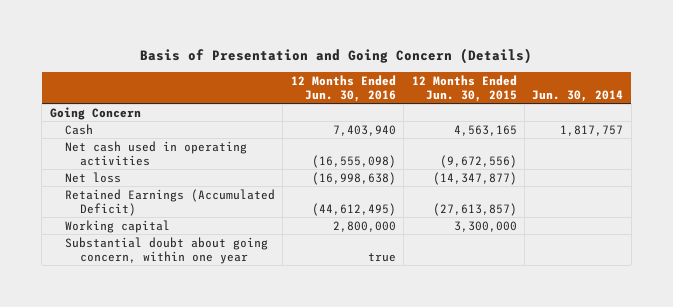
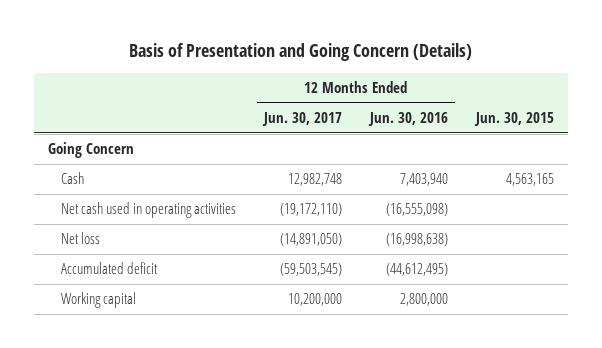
- | 12 Months Ended Jun. 30, 2016 | 12 Months Ended Jun. 30, 2015 | Jun. 30, 2014
+ | 12 Months Ended Jun. 30, 2017 | 12 Months Ended Jun. 30, 2016 | Jun. 30, 2015
- Retained Earnings (Accumulated Deficit) | (44,612,495) | (27,613,857) |
+ Accumulated deficit | (59,503,545) | (44,612,495) |
- Substantial doubt about going concern, within one year | true | |

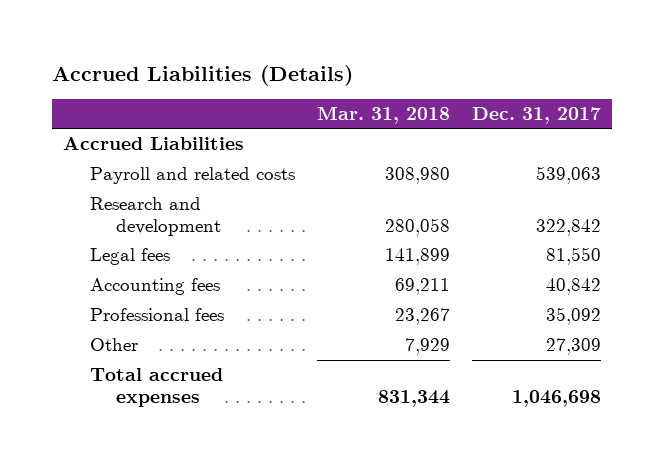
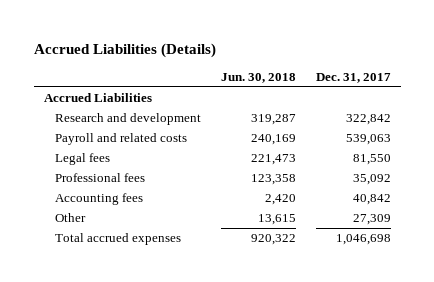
- | Mar. 31, 2018 | Dec. 31, 2017
+ | Jun. 30, 2018 | Dec. 31, 2017
moved down: Payroll and related costs | 240,169 | 539,063
moved down: Accounting fees | 2,420 | 40,842

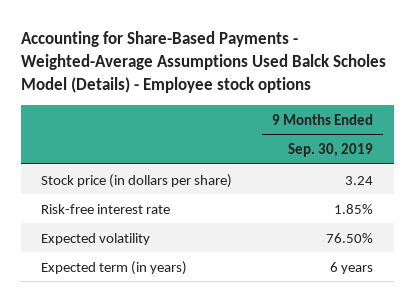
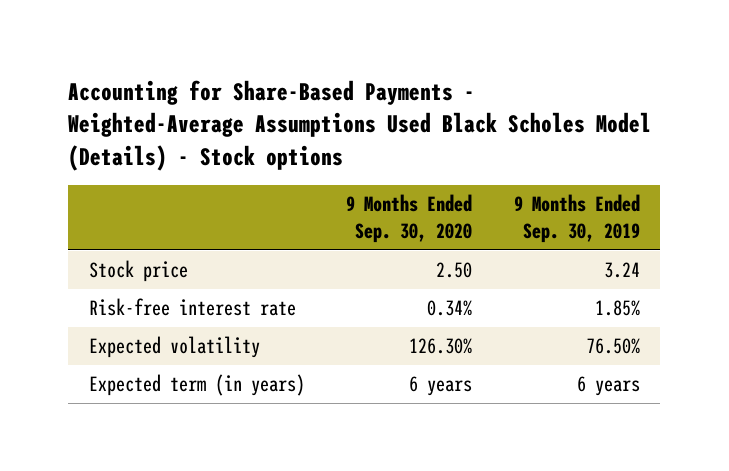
- Accounting for Share-Based Payments - Weighted-Average Assumptions Used Balck Scholes Model (Details) - Employee stock options
+ Accounting for Share-Based Payments - Weighted-Average Assumptions Used Black Scholes Model (Details) - Stock options
- | 9 Months Ended Sep. 30, 2019
+ | 9 Months Ended Sep. 30, 2020 | 9 Months Ended Sep. 30, 2019
- Stock price (in dollars per share) | 3.24
+ Stock price | 2.50 | 3.24

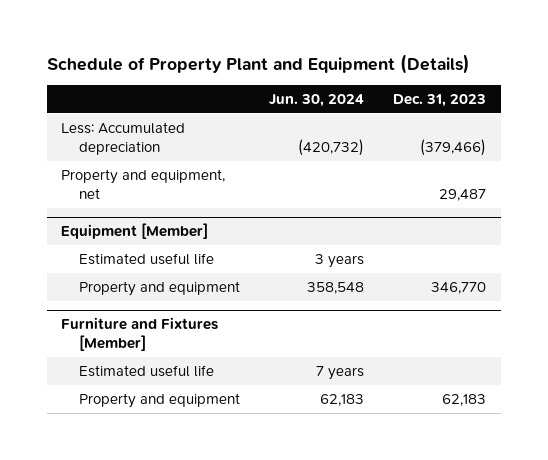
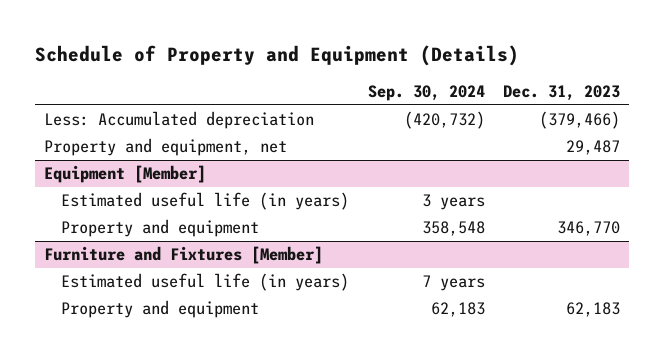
- Schedule of Property Plant and Equipment (Details)
+ Schedule of Property and Equipment (Details)
- | Jun. 30, 2024 | Dec. 31, 2023
+ | Sep. 30, 2024 | Dec. 31, 2023
@ Equipment [Member]
- Estimated useful life | 3 years |
+ Estimated useful life (in years) | 3 years |
@ Furniture and Fixtures [Member]
- Estimated useful life | 7 years |
+ Estimated useful life (in years) | 7 years |

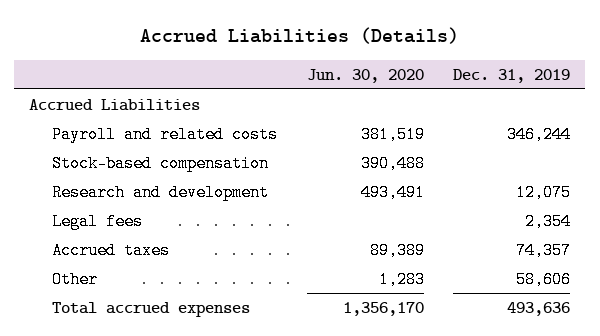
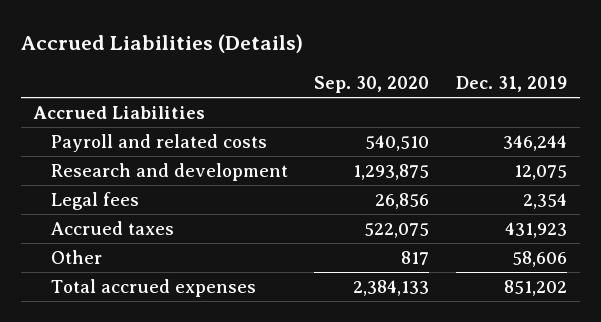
- | Jun. 30, 2020 | Dec. 31, 2019
+ | Sep. 30, 2020 | Dec. 31, 2019
- Stock-based compensation | 390,488 |
- Accrued taxes | 89,389 | 74,357
+ Accrued taxes | 522,075 | 431,923
- Total accrued expenses | 1,356,170 | 493,636
+ Total accrued expenses | 2,384,133 | 851,202

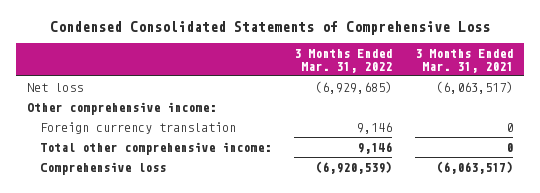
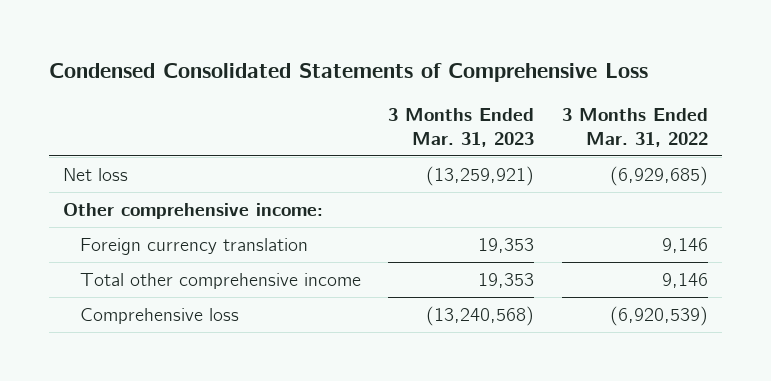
- | 3 Months Ended Mar. 31, 2022 | 3 Months Ended Mar. 31, 2021
+ | 3 Months Ended Mar. 31, 2023 | 3 Months Ended Mar. 31, 2022
- Total other comprehensive income: | 9,146 | 0
+ Total other comprehensive income | 19,353 | 9,146

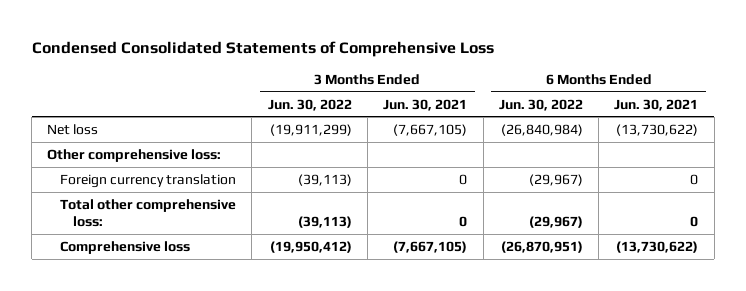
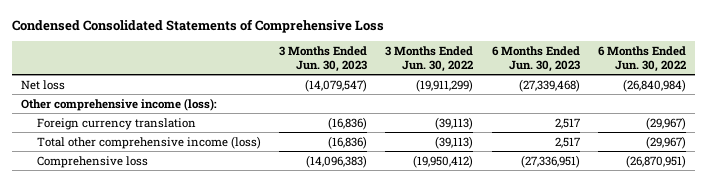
- | 3 Months Ended Jun. 30, 2022 | 3 Months Ended Jun. 30, 2021 | 6 Months Ended Jun. 30, 2022 | 6 Months Ended Jun. 30, 2021
+ | 3 Months Ended Jun. 30, 2023 | 3 Months Ended Jun. 30, 2022 | 6 Months Ended Jun. 30, 2023 | 6 Months Ended Jun. 30, 2022
- Other comprehensive loss:
+ Other comprehensive income (loss):
- Total other comprehensive loss: | (39,113) | 0 | (29,967) | 0
+ Total other comprehensive income (loss) | (16,836) | (39,113) | 2,517 | (29,967)

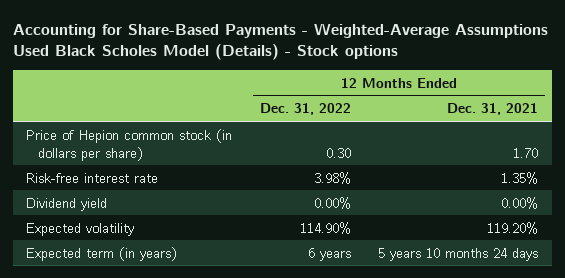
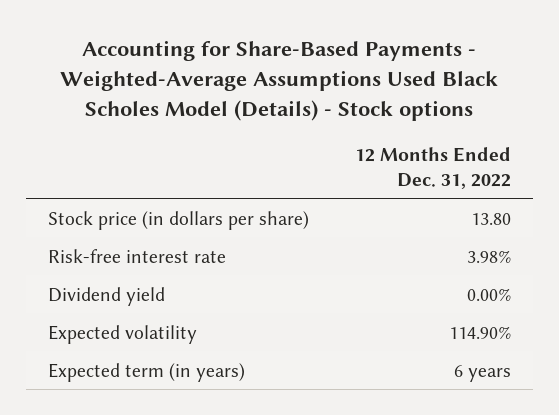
- | 12 Months Ended Dec. 31, 2022 | 12 Months Ended Dec. 31, 2021
+ | 12 Months Ended Dec. 31, 2022
- Price of Hepion common stock (in dollars per share) | 0.30 | 1.70
+ Stock price (in dollars per share) | 13.80

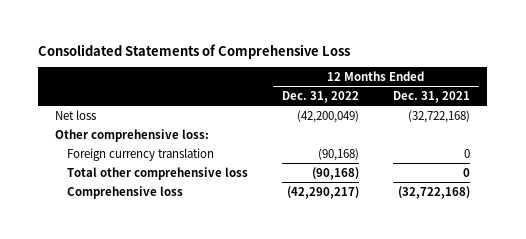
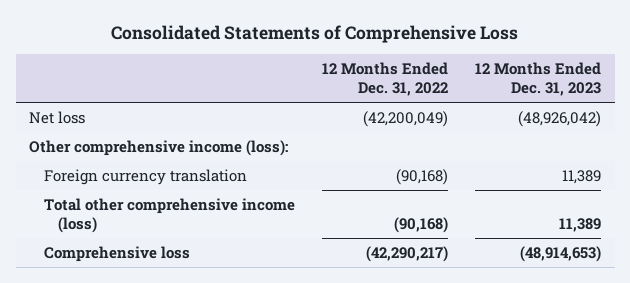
- | 12 Months Ended Dec. 31, 2022 | 12 Months Ended Dec. 31, 2021
+ | 12 Months Ended Dec. 31, 2022 | 12 Months Ended Dec. 31, 2023
- Other comprehensive loss:
+ Other comprehensive income (loss):
- Total other comprehensive loss | (90,168) | 0
+ Total other comprehensive income (loss) | (90,168) | 11,389

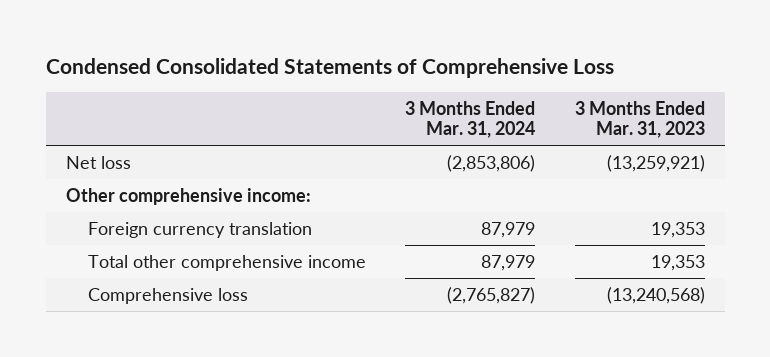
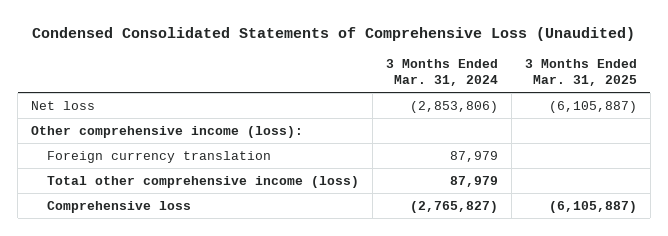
- Condensed Consolidated Statements of Comprehensive Loss
+ Condensed Consolidated Statements of Comprehensive Loss (Unaudited)
- | 3 Months Ended Mar. 31, 2024 | 3 Months Ended Mar. 31, 2023
+ | 3 Months Ended Mar. 31, 2024 | 3 Months Ended Mar. 31, 2025
- Other comprehensive income:
+ Other comprehensive income (loss):
- Total other comprehensive income | 87,979 | 19,353
+ Total other comprehensive income (loss) | 87,979 |

